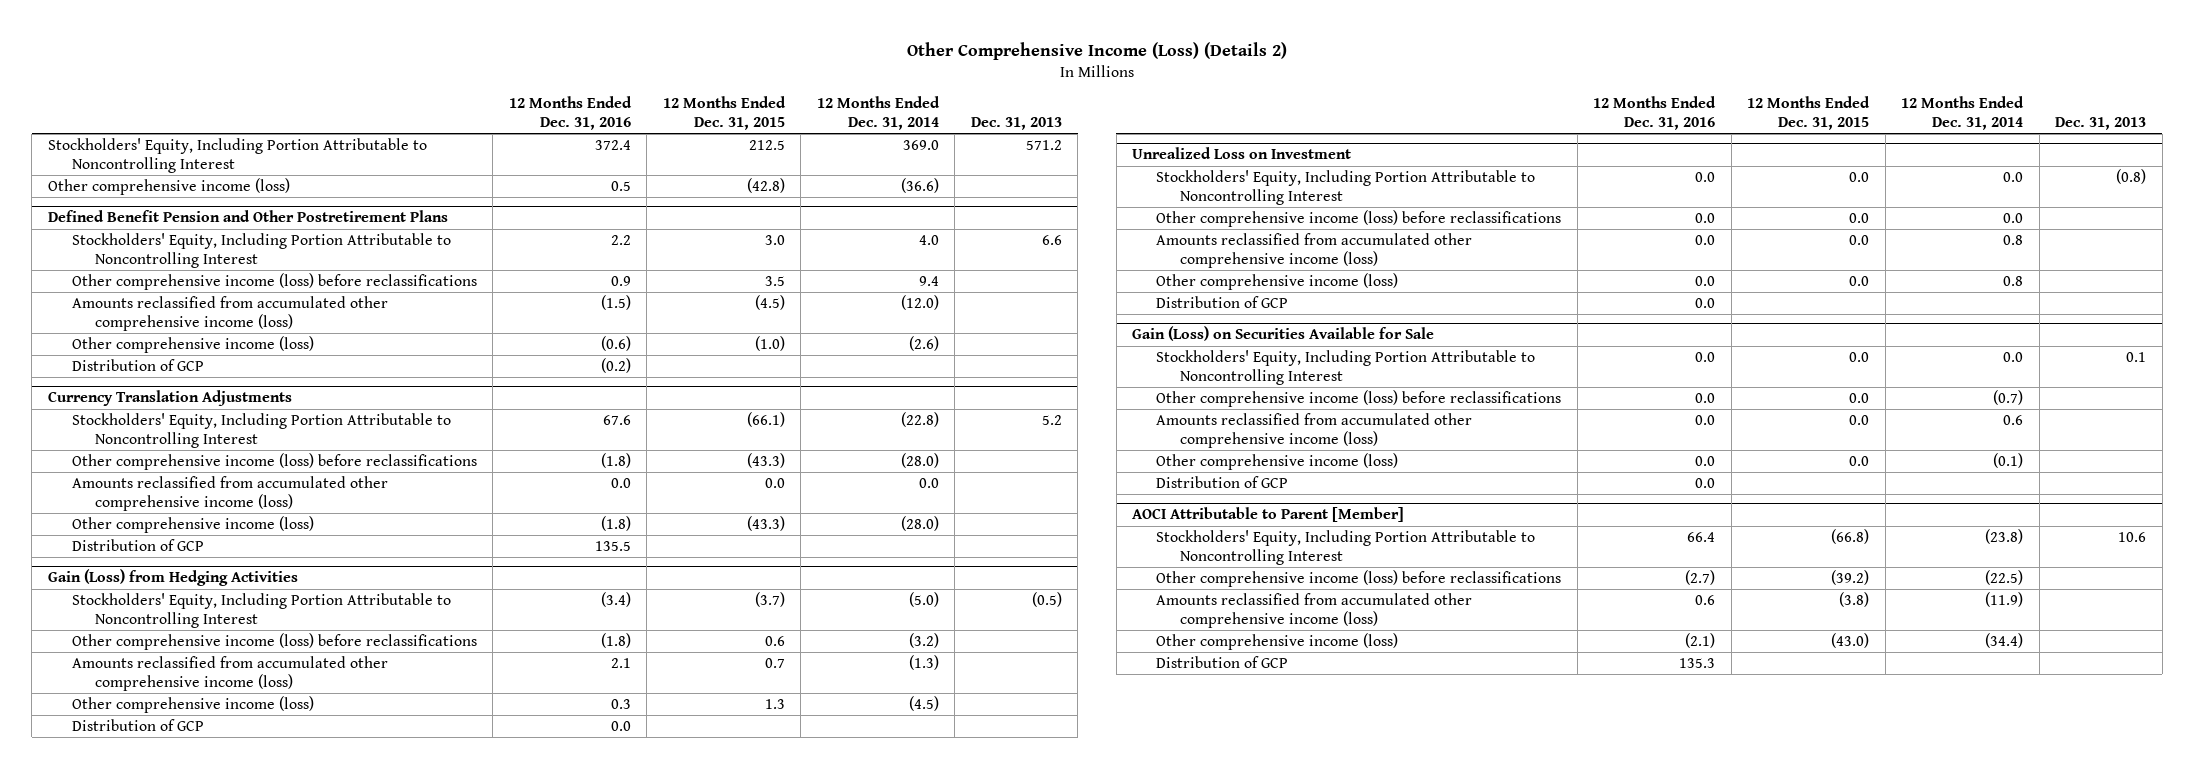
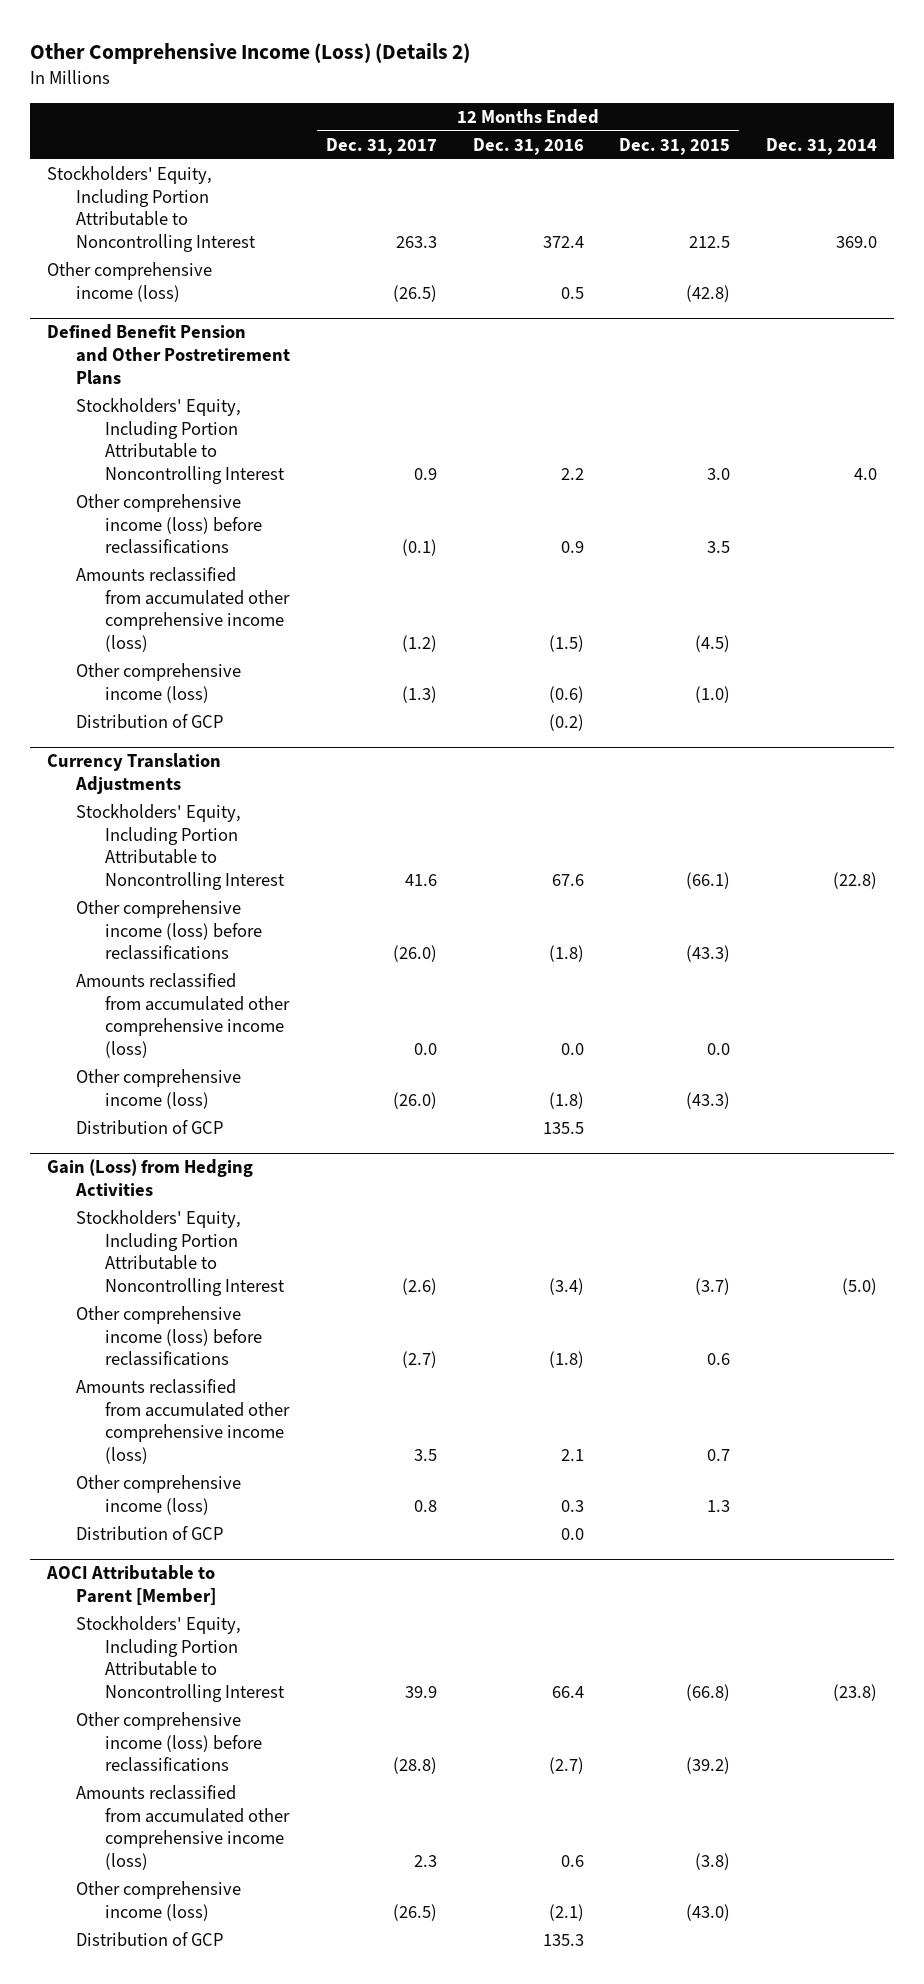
- | 12 Months Ended Dec. 31, 2016 | 12 Months Ended Dec. 31, 2015 | 12 Months Ended Dec. 31, 2014 | Dec. 31, 2013
+ | 12 Months Ended Dec. 31, 2017 | 12 Months Ended Dec. 31, 2016 | 12 Months Ended Dec. 31, 2015 | Dec. 31, 2014
- Unrealized Loss on Investment
- Stockholders' Equity, Including Portion Attributable to Noncontrolling Interest | 0.0 | 0.0 | 0.0 | (0.8)
- Other comprehensive income (loss) before reclassifications | 0.0 | 0.0 | 0.0 |
- Amounts reclassified from accumulated other comprehensive income (loss) | 0.0 | 0.0 | 0.8 |
- Other comprehensive income (loss) | 0.0 | 0.0 | 0.8 |
- Distribution of GCP | 0.0 | | |
- Gain (Loss) on Securities Available for Sale
- Stockholders' Equity, Including Portion Attributable to Noncontrolling Interest | 0.0 | 0.0 | 0.0 | 0.1
- Other comprehensive income (loss) before reclassifications | 0.0 | 0.0 | (0.7) |
- Amounts reclassified from accumulated other comprehensive income (loss) | 0.0 | 0.0 | 0.6 |
- Other comprehensive income (loss) | 0.0 | 0.0 | (0.1) |
- Distribution of GCP | 0.0 | | |

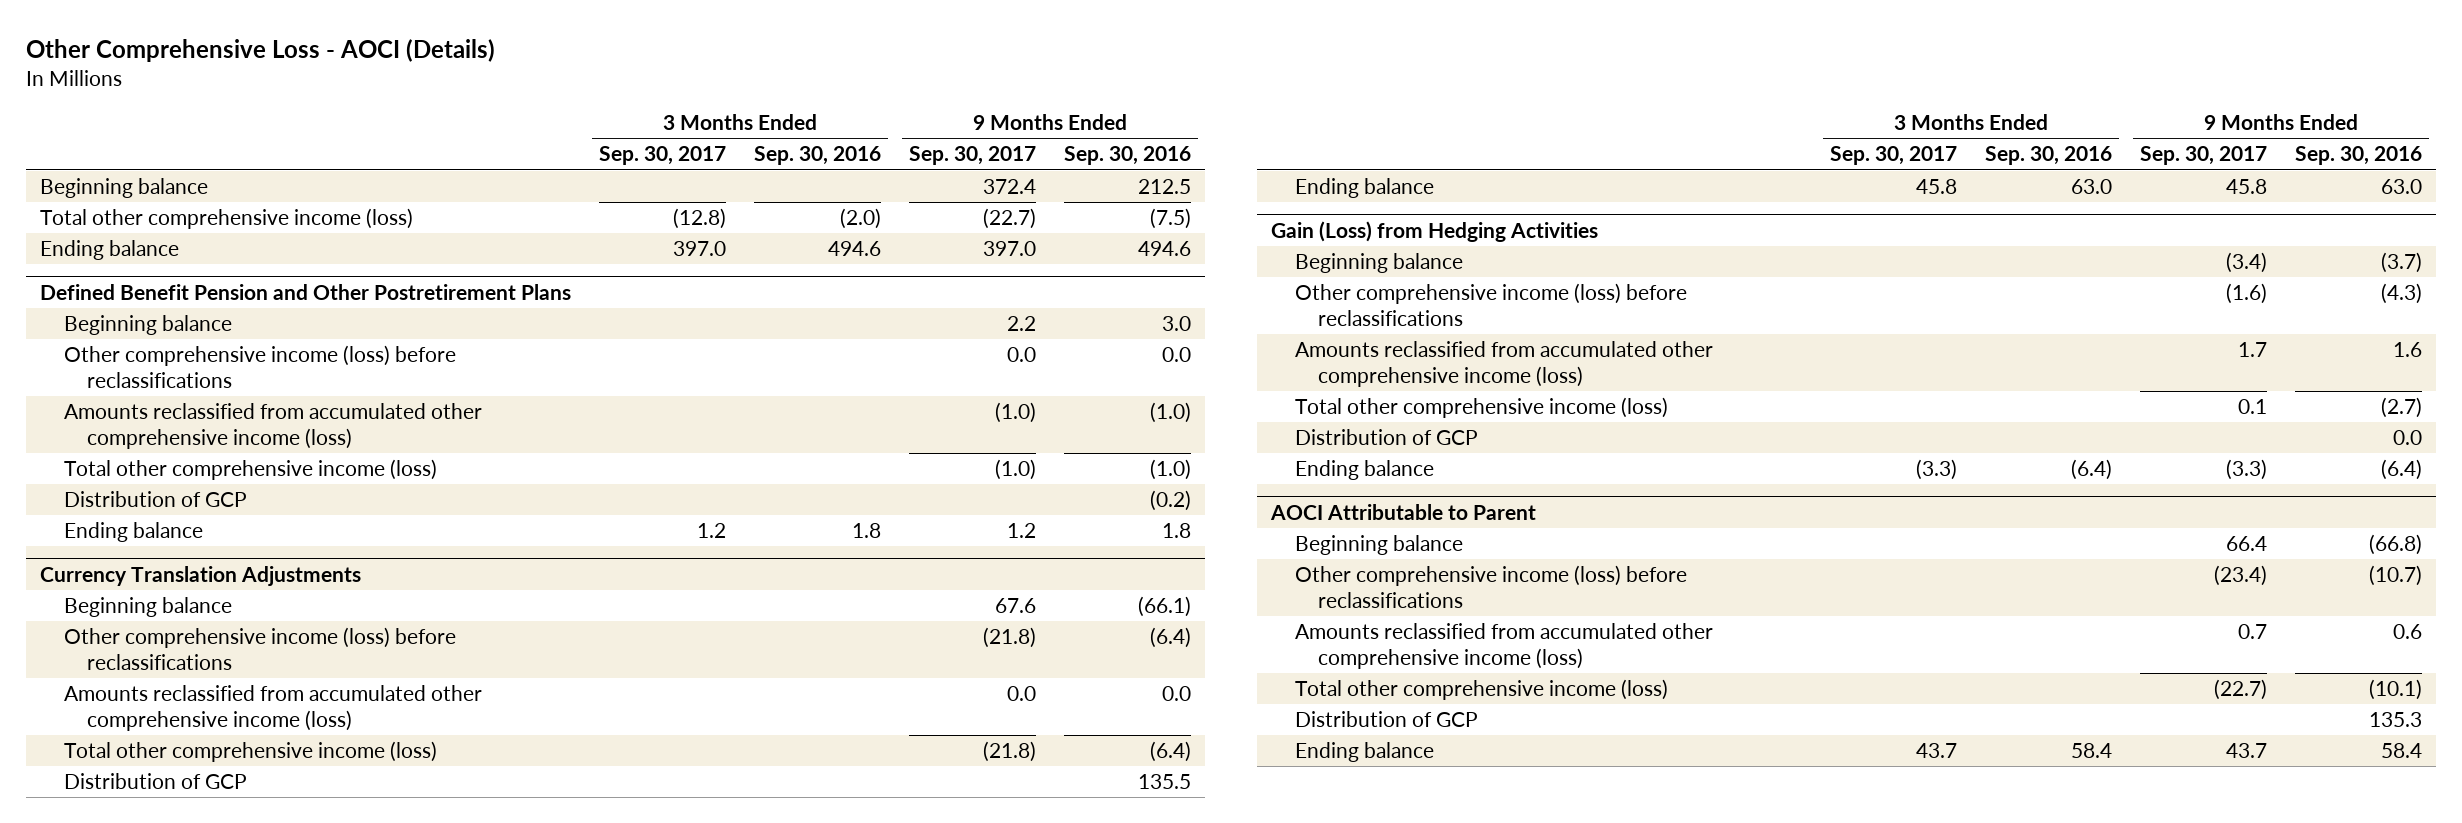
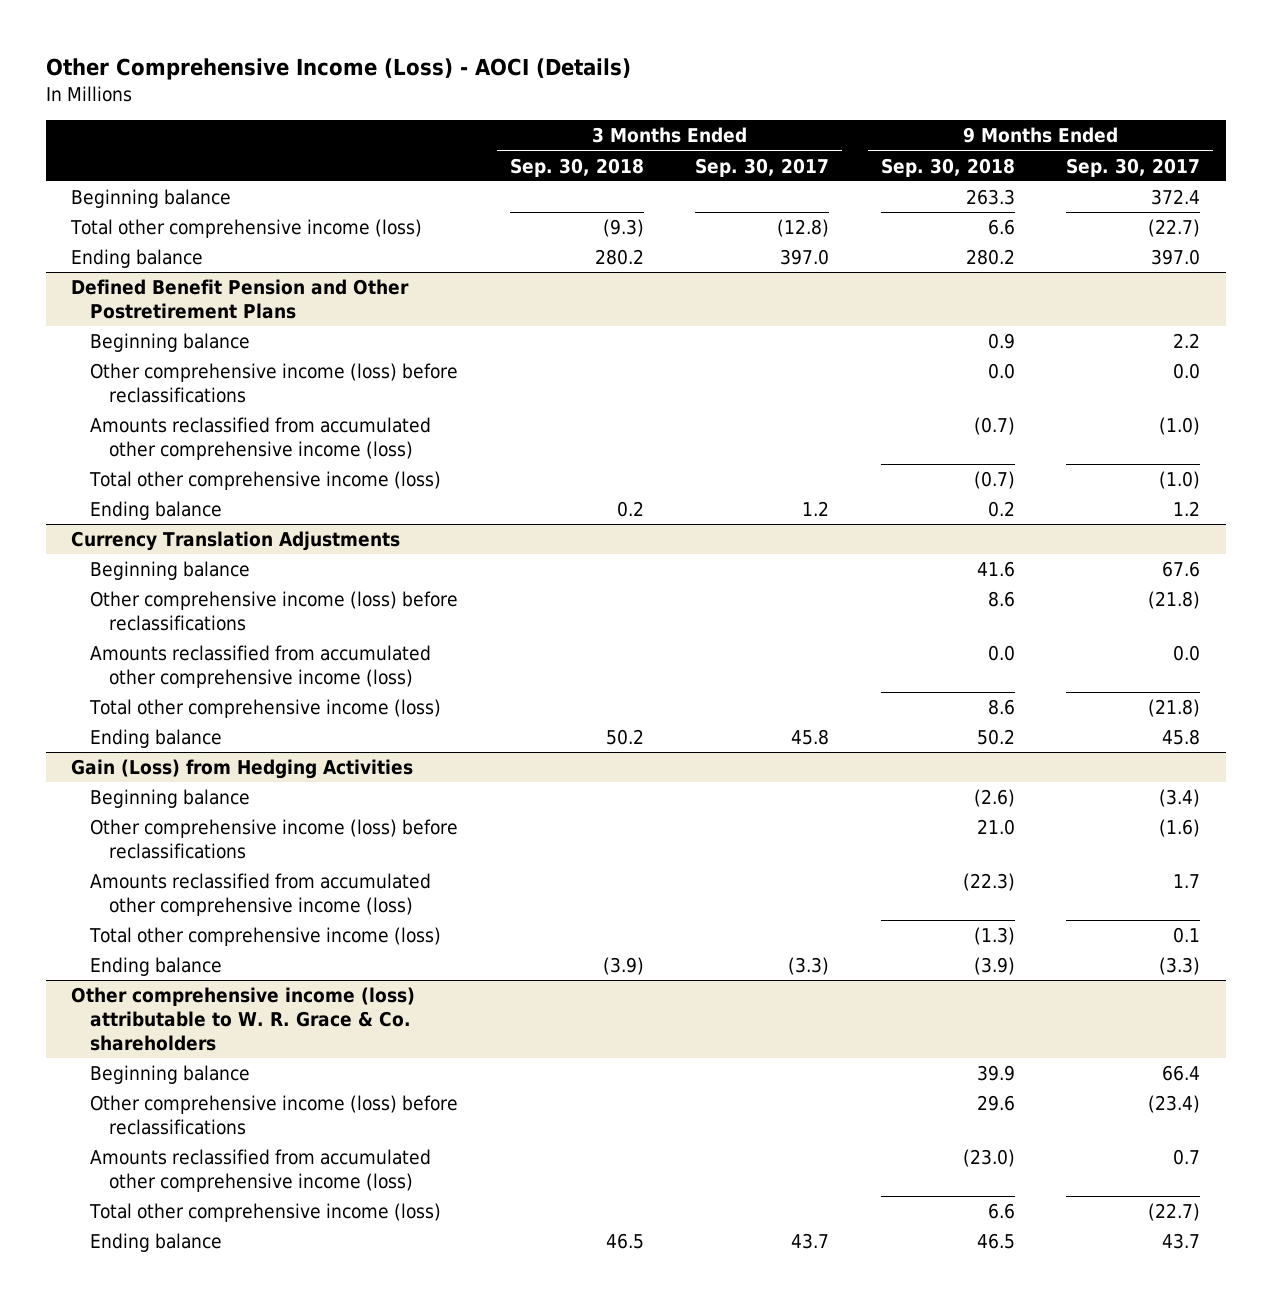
- Other Comprehensive Loss - AOCI (Details)
+ Other Comprehensive Income (Loss) - AOCI (Details)
- | 3 Months Ended Sep. 30, 2017 | 3 Months Ended Sep. 30, 2016 | 9 Months Ended Sep. 30, 2017 | 9 Months Ended Sep. 30, 2016
+ | 3 Months Ended Sep. 30, 2018 | 3 Months Ended Sep. 30, 2017 | 9 Months Ended Sep. 30, 2018 | 9 Months Ended Sep. 30, 2017
@ Defined Benefit Pension and Other Postretirement Plans
- Distribution of GCP | | | | (0.2)
@ Currency Translation Adjustments
- Distribution of GCP | | | | 135.5
@ Gain (Loss) from Hedging Activities
- Distribution of GCP | | | | 0.0
- AOCI Attributable to Parent
+ Other comprehensive income (loss) attributable to W. R. Grace & Co. shareholders
- Distribution of GCP | | | | 135.3

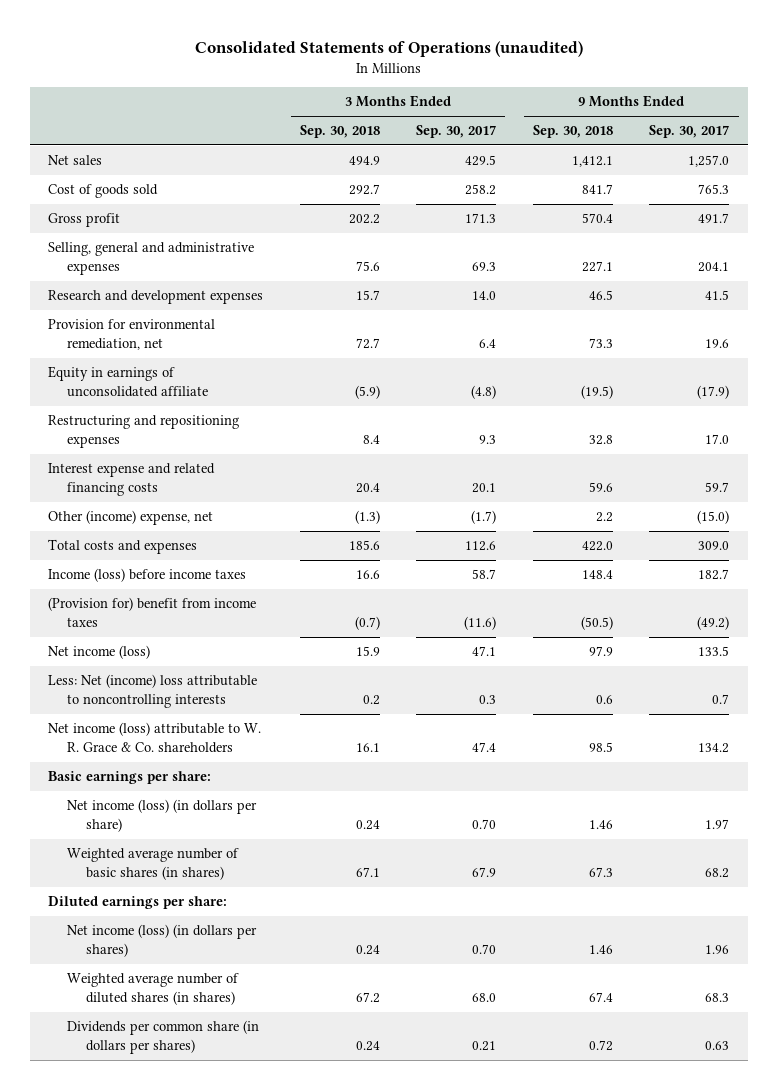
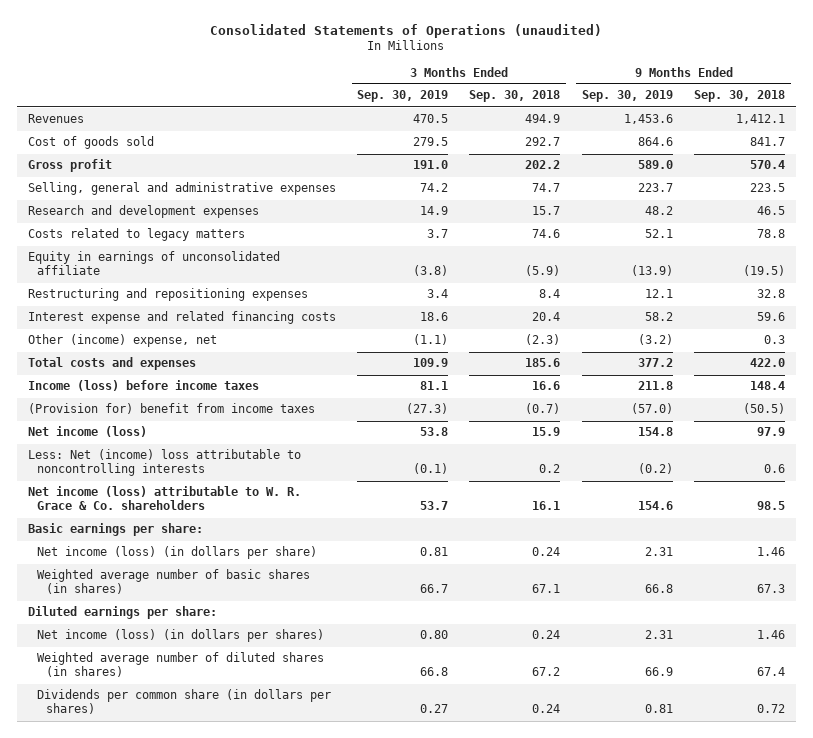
- | 3 Months Ended Sep. 30, 2018 | 3 Months Ended Sep. 30, 2017 | 9 Months Ended Sep. 30, 2018 | 9 Months Ended Sep. 30, 2017
+ | 3 Months Ended Sep. 30, 2019 | 3 Months Ended Sep. 30, 2018 | 9 Months Ended Sep. 30, 2019 | 9 Months Ended Sep. 30, 2018
- Net sales | 494.9 | 429.5 | 1,412.1 | 1,257.0
+ Revenues | 470.5 | 494.9 | 1,453.6 | 1,412.1
- Selling, general and administrative expenses | 75.6 | 69.3 | 227.1 | 204.1
+ Selling, general and administrative expenses | 74.2 | 74.7 | 223.7 | 223.5
- Provision for environmental remediation, net | 72.7 | 6.4 | 73.3 | 19.6
+ Costs related to legacy matters | 3.7 | 74.6 | 52.1 | 78.8
- Other (income) expense, net | (1.3) | (1.7) | 2.2 | (15.0)
+ Other (income) expense, net | (1.1) | (2.3) | (3.2) | 0.3

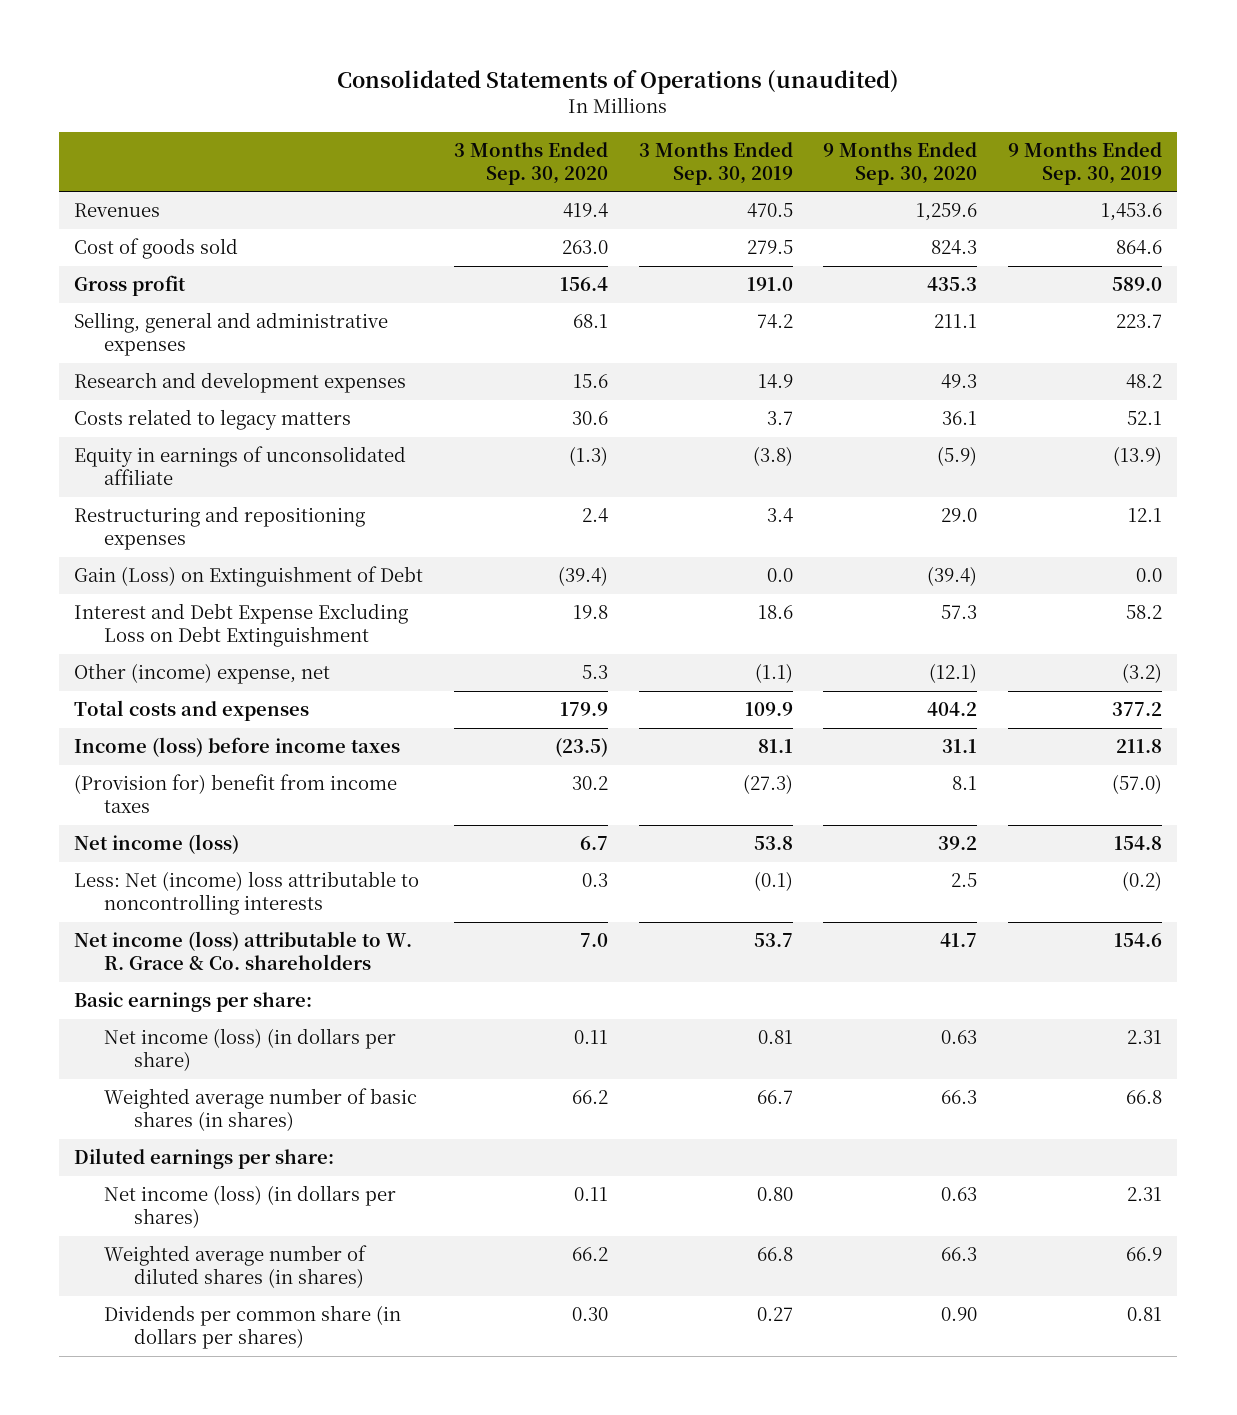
- | 3 Months Ended Sep. 30, 2019 | 3 Months Ended Sep. 30, 2018 | 9 Months Ended Sep. 30, 2019 | 9 Months Ended Sep. 30, 2018
+ | 3 Months Ended Sep. 30, 2020 | 3 Months Ended Sep. 30, 2019 | 9 Months Ended Sep. 30, 2020 | 9 Months Ended Sep. 30, 2019
- Interest expense and related financing costs | 18.6 | 20.4 | 58.2 | 59.6
+ Gain (Loss) on Extinguishment of Debt | (39.4) | 0.0 | (39.4) | 0.0
+ Interest and Debt Expense Excluding Loss on Debt Extinguishment | 19.8 | 18.6 | 57.3 | 58.2

